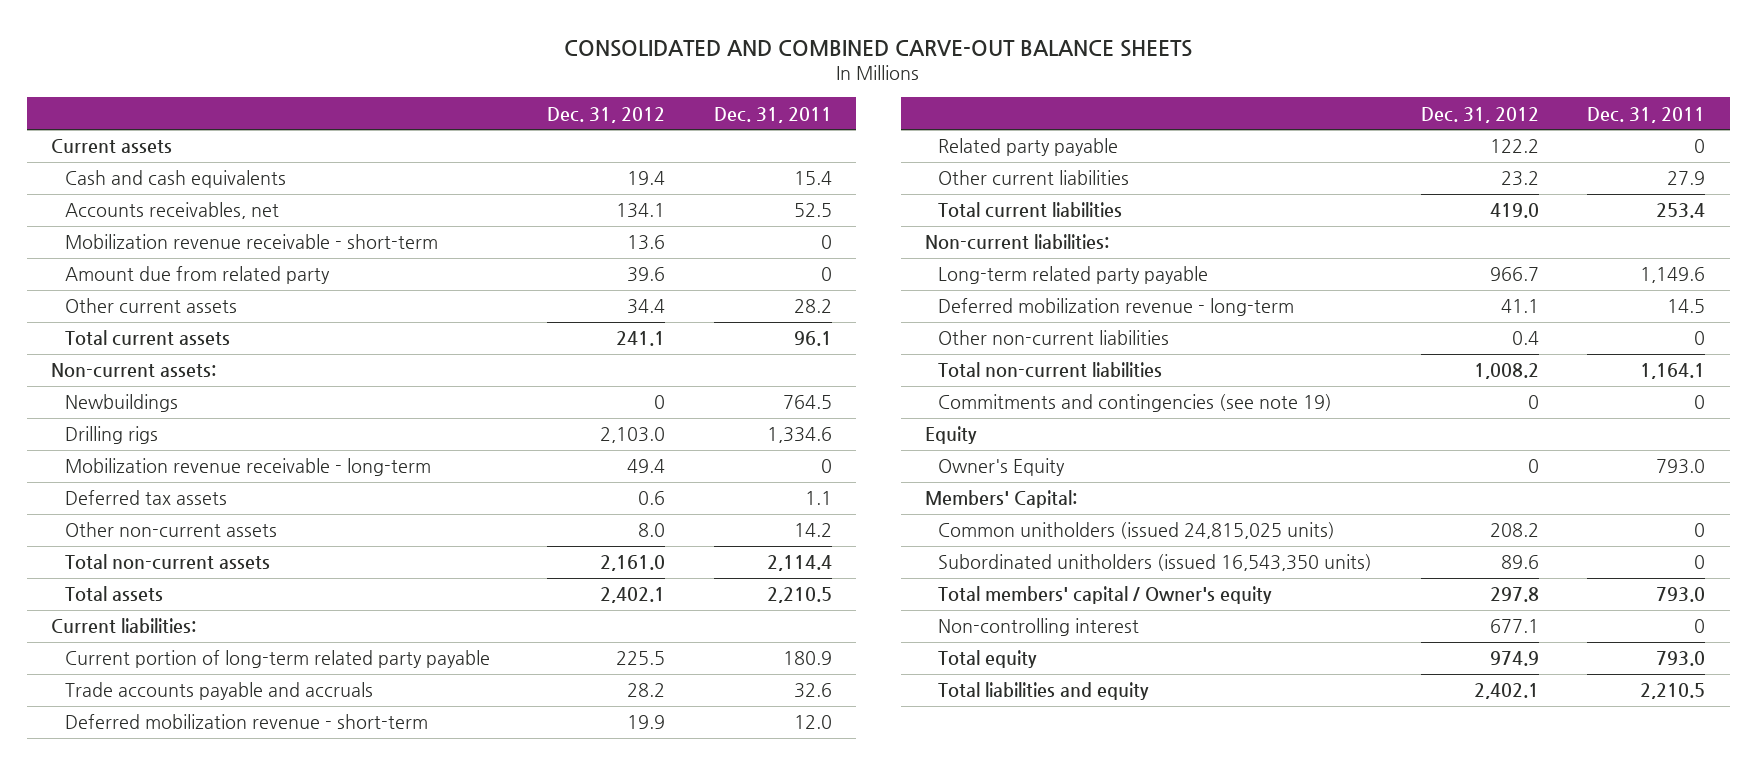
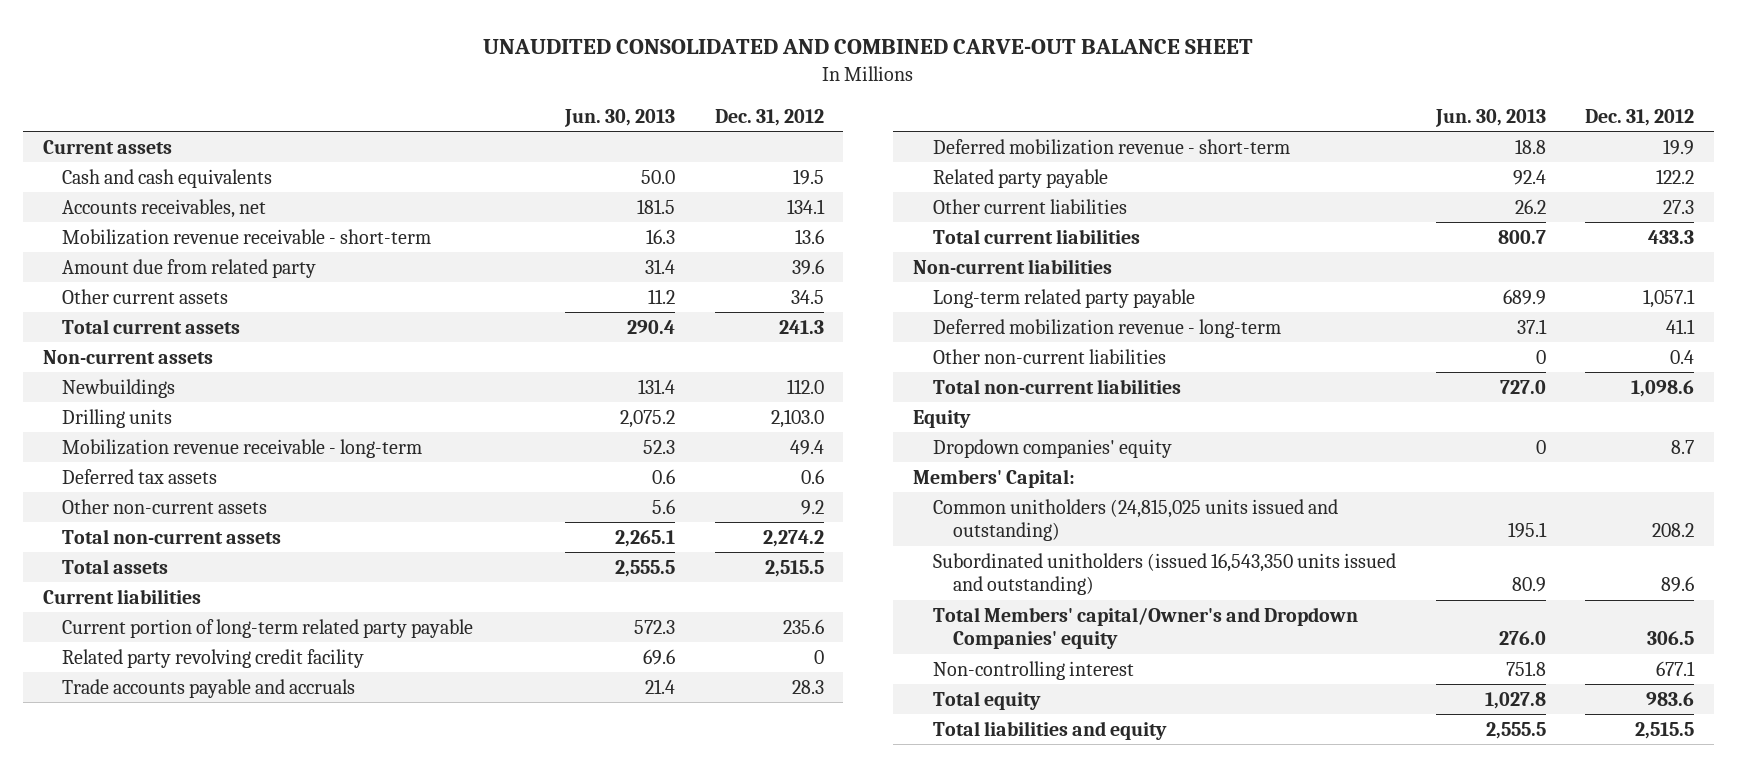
- CONSOLIDATED AND COMBINED CARVE-OUT BALANCE SHEETS
+ UNAUDITED CONSOLIDATED AND COMBINED CARVE-OUT BALANCE SHEET
- | Dec. 31, 2012 | Dec. 31, 2011
+ | Jun. 30, 2013 | Dec. 31, 2012
- Cash and cash equivalents | 19.4 | 15.4
+ Cash and cash equivalents | 50.0 | 19.5
- Other current assets | 34.4 | 28.2
- Total current assets | 241.1 | 96.1
- Non-current assets:
- Newbuildings | 0 | 764.5
- Drilling rigs | 2,103.0 | 1,334.6
+ Other current assets | 11.2 | 34.5
+ Total current assets | 290.4 | 241.3
+ Non-current assets
+ Newbuildings | 131.4 | 112.0
+ Drilling units | 2,075.2 | 2,103.0
- Other non-current assets | 8.0 | 14.2
- Total non-current assets | 2,161.0 | 2,114.4
- Total assets | 2,402.1 | 2,210.5
- Current liabilities:
- Current portion of long-term related party payable | 225.5 | 180.9
- Trade accounts payable and accruals | 28.2 | 32.6
+ Other non-current assets | 5.6 | 9.2
+ Total non-current assets | 2,265.1 | 2,274.2
+ Total assets | 2,555.5 | 2,515.5
+ Current liabilities
+ Current portion of long-term related party payable | 572.3 | 235.6
+ Related party revolving credit facility | 69.6 | 0
+ Trade accounts payable and accruals | 21.4 | 28.3
- Other current liabilities | 23.2 | 27.9
- Total current liabilities | 419.0 | 253.4
- Non-current liabilities:
- Long-term related party payable | 966.7 | 1,149.6
+ Other current liabilities | 26.2 | 27.3
+ Total current liabilities | 800.7 | 433.3
+ Non-current liabilities
+ Long-term related party payable | 689.9 | 1,057.1
- Total non-current liabilities | 1,008.2 | 1,164.1
- Commitments and contingencies (see note 19) | 0 | 0
+ Total non-current liabilities | 727.0 | 1,098.6
- Owner's Equity | 0 | 793.0
+ Dropdown companies' equity | 0 | 8.7
- Common unitholders (issued 24,815,025 units) | 208.2 | 0
- Subordinated unitholders (issued 16,543,350 units) | 89.6 | 0
- Total members' capital / Owner's equity | 297.8 | 793.0
+ Common unitholders (24,815,025 units issued and outstanding) | 195.1 | 208.2
+ Subordinated unitholders (issued 16,543,350 units issued and outstanding) | 80.9 | 89.6
+ Total Members' capital/Owner's and Dropdown Companies' equity | 276.0 | 306.5
- Total equity | 974.9 | 793.0
- Total liabilities and equity | 2,402.1 | 2,210.5
+ Total equity | 1,027.8 | 983.6
+ Total liabilities and equity | 2,555.5 | 2,515.5

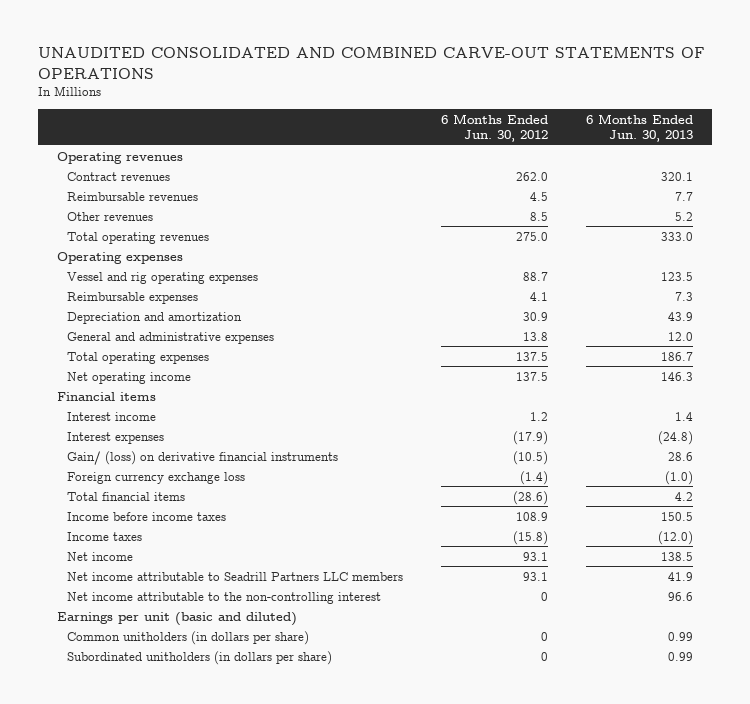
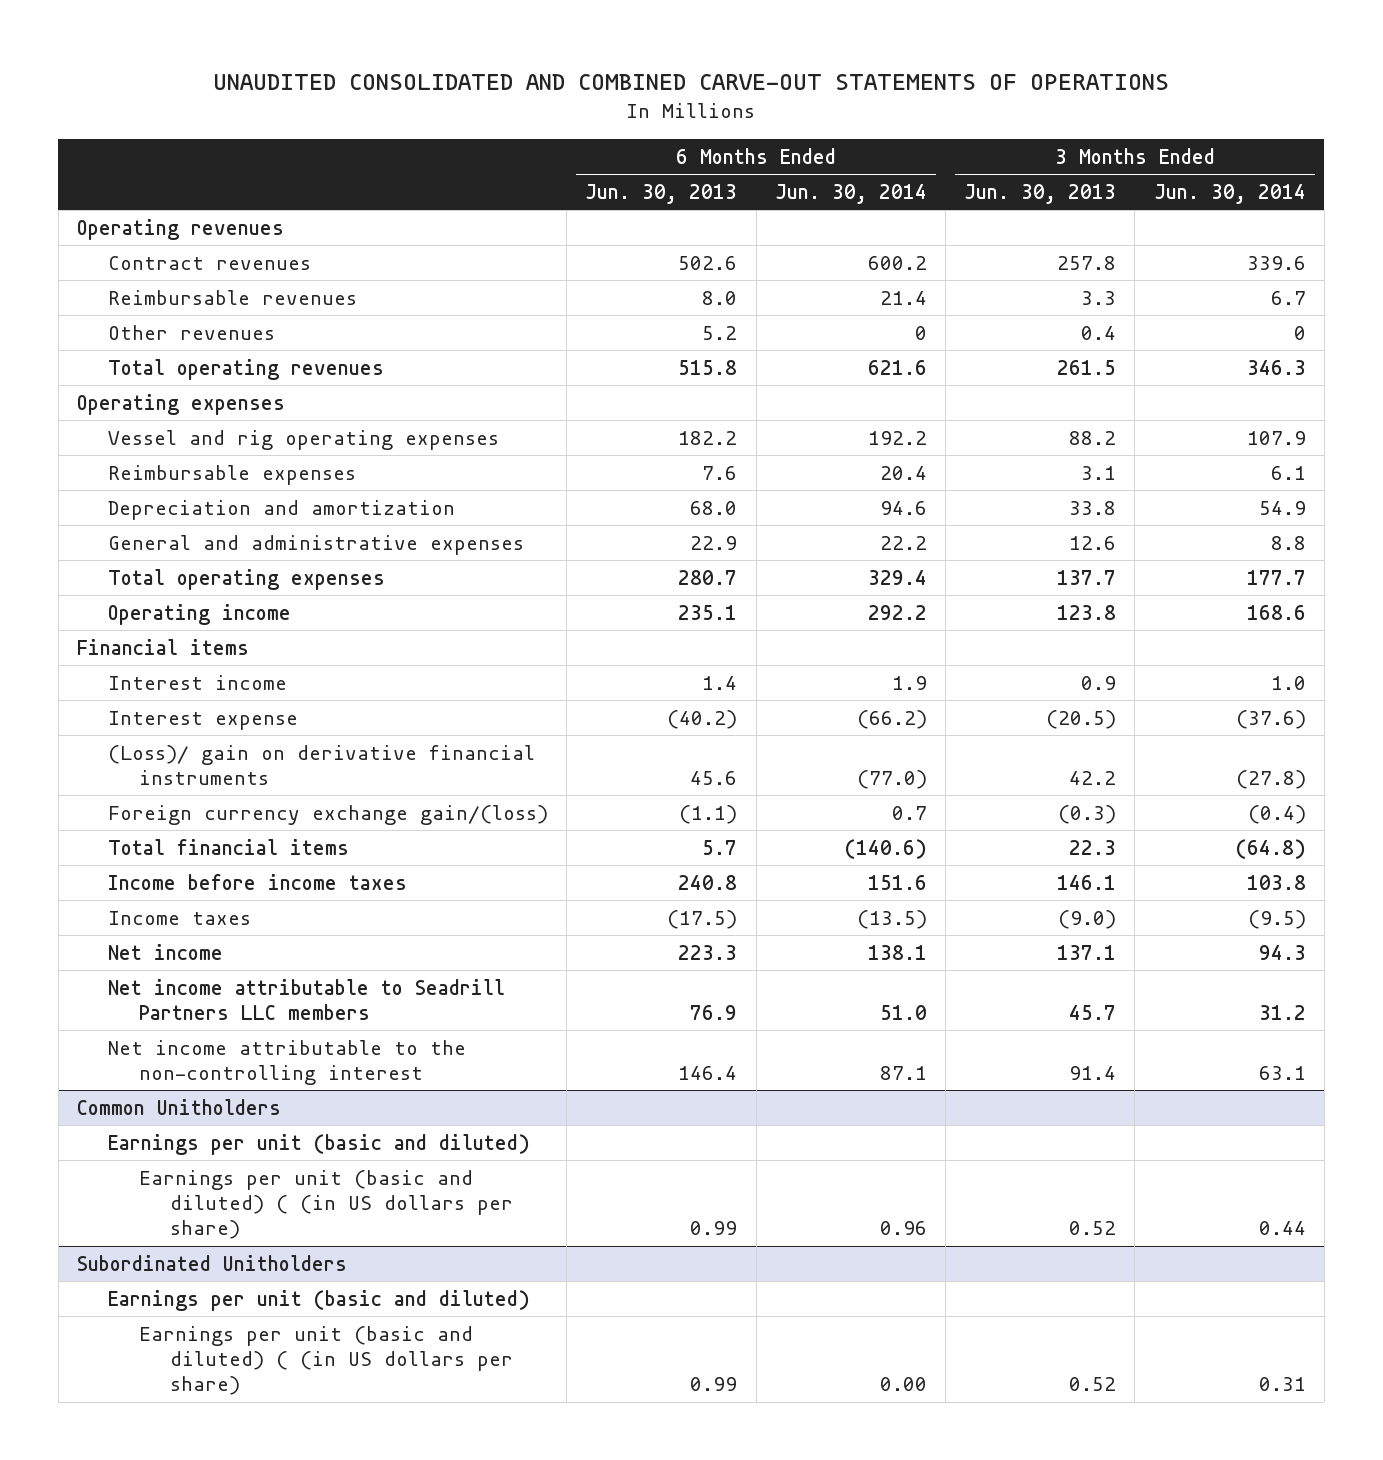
- | 6 Months Ended Jun. 30, 2012 | 6 Months Ended Jun. 30, 2013
+ | 6 Months Ended Jun. 30, 2013 | 6 Months Ended Jun. 30, 2014 | 3 Months Ended Jun. 30, 2013 | 3 Months Ended Jun. 30, 2014
- Contract revenues | 262.0 | 320.1
- Reimbursable revenues | 4.5 | 7.7
+ Contract revenues | 502.6 | 600.2 | 257.8 | 339.6
+ Reimbursable revenues | 8.0 | 21.4 | 3.3 | 6.7
- Total operating revenues | 275.0 | 333.0
+ Total operating revenues | 515.8 | 621.6 | 261.5 | 346.3
- Vessel and rig operating expenses | 88.7 | 123.5
- Reimbursable expenses | 4.1 | 7.3
- Depreciation and amortization | 30.9 | 43.9
- General and administrative expenses | 13.8 | 12.0
- Total operating expenses | 137.5 | 186.7
- Net operating income | 137.5 | 146.3
+ Vessel and rig operating expenses | 182.2 | 192.2 | 88.2 | 107.9
+ Reimbursable expenses | 7.6 | 20.4 | 3.1 | 6.1
+ Depreciation and amortization | 68.0 | 94.6 | 33.8 | 54.9
+ General and administrative expenses | 22.9 | 22.2 | 12.6 | 8.8
+ Total operating expenses | 280.7 | 329.4 | 137.7 | 177.7
+ Operating income | 235.1 | 292.2 | 123.8 | 168.6
- Interest expenses | (17.9) | (24.8)
- Gain/ (loss) on derivative financial instruments | (10.5) | 28.6
- Foreign currency exchange loss | (1.4) | (1.0)
- Total financial items | (28.6) | 4.2
- Income before income taxes | 108.9 | 150.5
- Income taxes | (15.8) | (12.0)
- Net income | 93.1 | 138.5
- Net income attributable to Seadrill Partners LLC members | 93.1 | 41.9
- Net income attributable to the non-controlling interest | 0 | 96.6
+ Interest expense | (40.2) | (66.2) | (20.5) | (37.6)
+ (Loss)/ gain on derivative financial instruments | 45.6 | (77.0) | 42.2 | (27.8)
+ Foreign currency exchange gain/(loss) | (1.1) | 0.7 | (0.3) | (0.4)
+ Total financial items | 5.7 | (140.6) | 22.3 | (64.8)
+ Income before income taxes | 240.8 | 151.6 | 146.1 | 103.8
+ Income taxes | (17.5) | (13.5) | (9.0) | (9.5)
+ Net income | 223.3 | 138.1 | 137.1 | 94.3
+ Net income attributable to Seadrill Partners LLC members | 76.9 | 51.0 | 45.7 | 31.2
+ Net income attributable to the non-controlling interest | 146.4 | 87.1 | 91.4 | 63.1
+ Common Unitholders
- Common unitholders (in dollars per share) | 0 | 0.99
- Subordinated unitholders (in dollars per share) | 0 | 0.99
+ Earnings per unit (basic and diluted) ( (in US dollars per share) | 0.99 | 0.96 | 0.52 | 0.44
+ Subordinated Unitholders
+ Earnings per unit (basic and diluted)
+ Earnings per unit (basic and diluted) ( (in US dollars per share) | 0.99 | 0.00 | 0.52 | 0.31

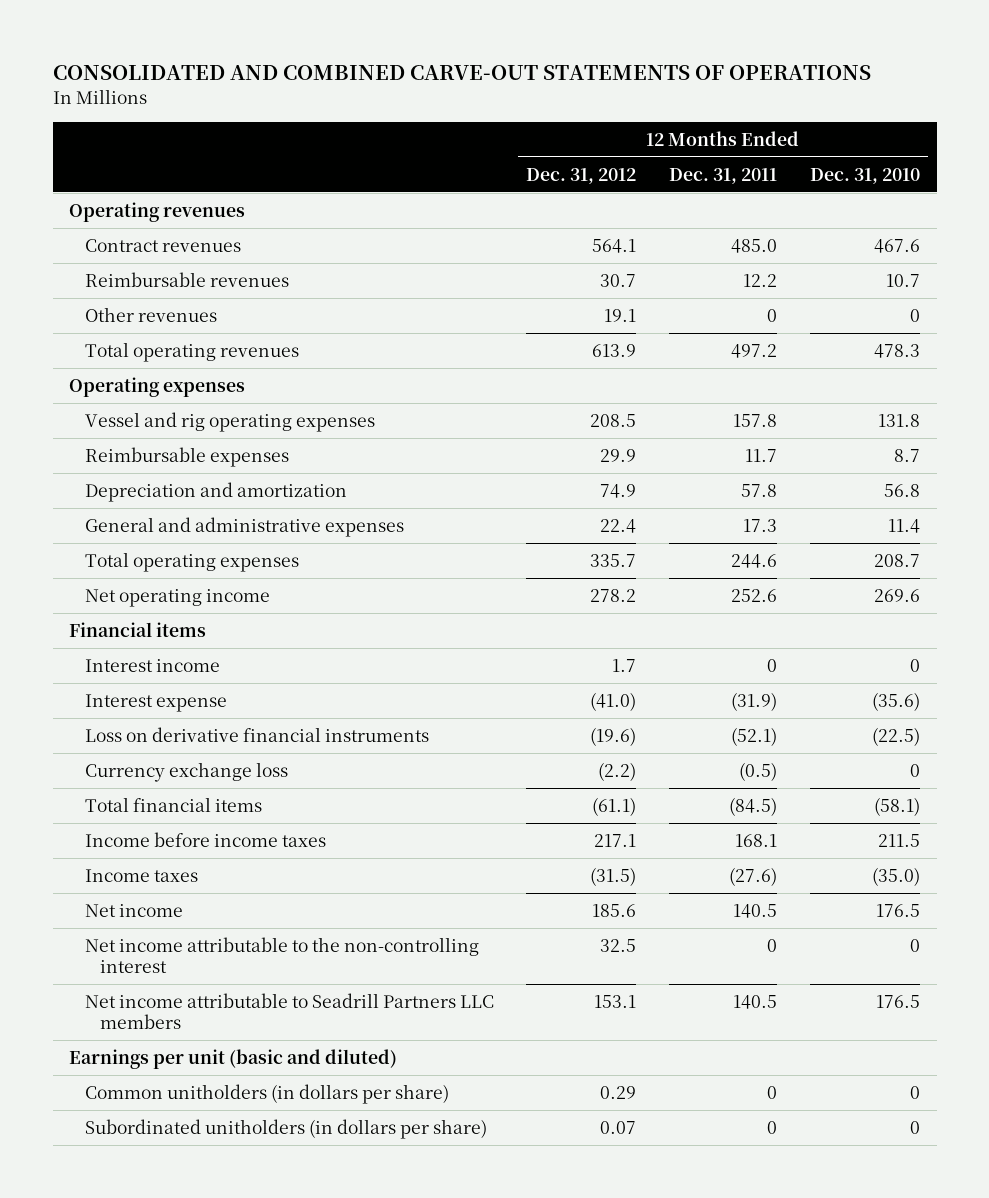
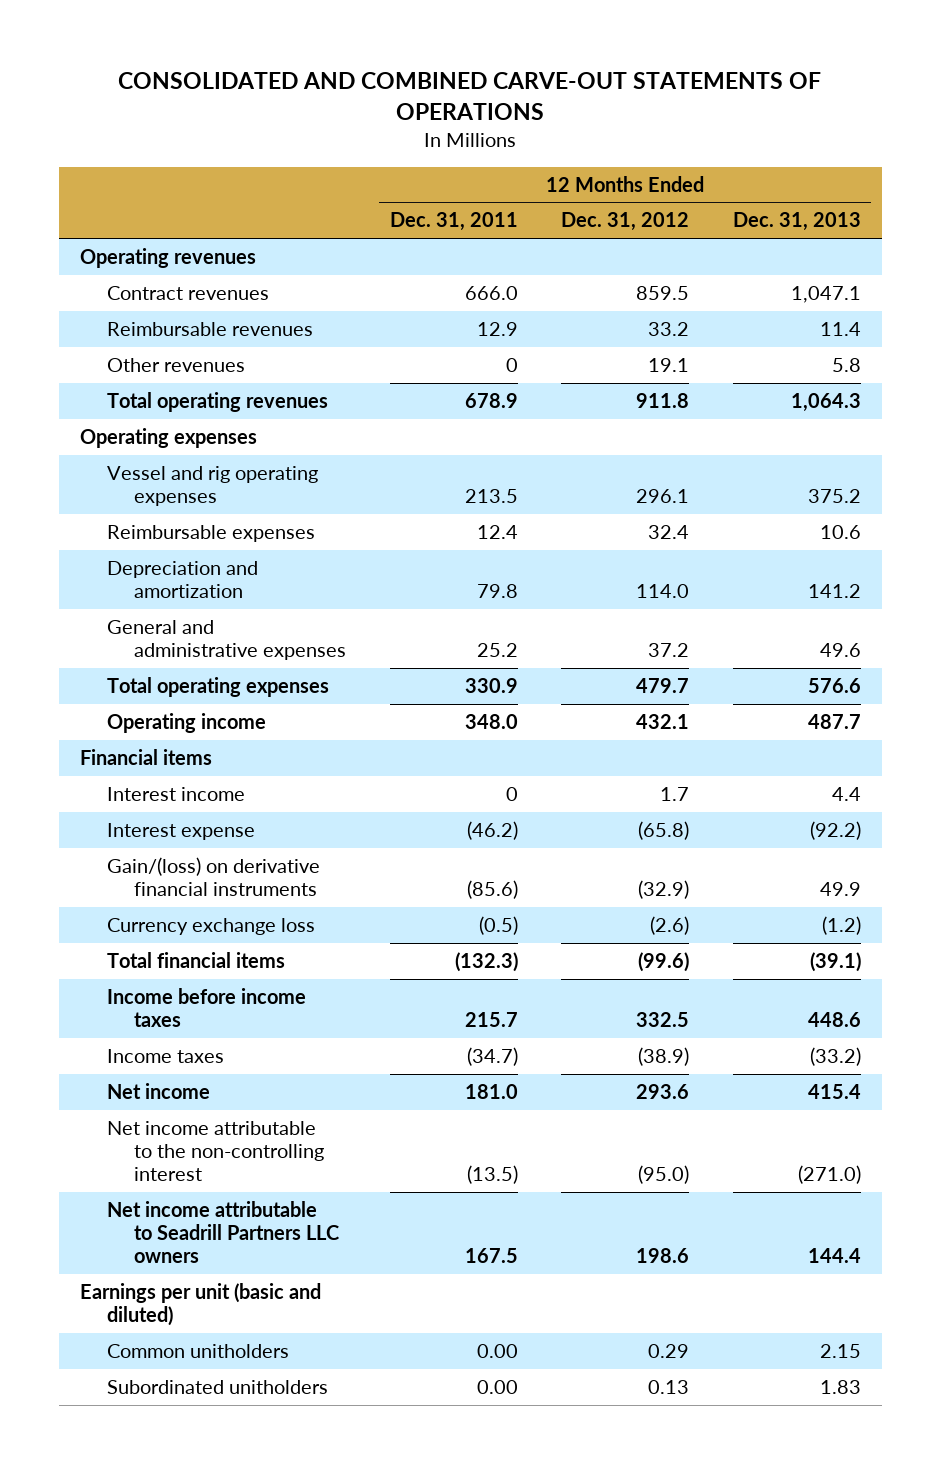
- | 12 Months Ended Dec. 31, 2012 | 12 Months Ended Dec. 31, 2011 | 12 Months Ended Dec. 31, 2010
+ | 12 Months Ended Dec. 31, 2011 | 12 Months Ended Dec. 31, 2012 | 12 Months Ended Dec. 31, 2013
- Contract revenues | 564.1 | 485.0 | 467.6
- Reimbursable revenues | 30.7 | 12.2 | 10.7
+ Contract revenues | 666.0 | 859.5 | 1,047.1
+ Reimbursable revenues | 12.9 | 33.2 | 11.4
- Total operating revenues | 613.9 | 497.2 | 478.3
+ Total operating revenues | 678.9 | 911.8 | 1,064.3
- Vessel and rig operating expenses | 208.5 | 157.8 | 131.8
- Reimbursable expenses | 29.9 | 11.7 | 8.7
- Depreciation and amortization | 74.9 | 57.8 | 56.8
- General and administrative expenses | 22.4 | 17.3 | 11.4
- Total operating expenses | 335.7 | 244.6 | 208.7
- Net operating income | 278.2 | 252.6 | 269.6
+ Vessel and rig operating expenses | 213.5 | 296.1 | 375.2
+ Reimbursable expenses | 12.4 | 32.4 | 10.6
+ Depreciation and amortization | 79.8 | 114.0 | 141.2
+ General and administrative expenses | 25.2 | 37.2 | 49.6
+ Total operating expenses | 330.9 | 479.7 | 576.6
+ Operating income | 348.0 | 432.1 | 487.7
- Interest expense | (41.0) | (31.9) | (35.6)
- Loss on derivative financial instruments | (19.6) | (52.1) | (22.5)
- Currency exchange loss | (2.2) | (0.5) | 0
- Total financial items | (61.1) | (84.5) | (58.1)
- Income before income taxes | 217.1 | 168.1 | 211.5
- Income taxes | (31.5) | (27.6) | (35.0)
- Net income | 185.6 | 140.5 | 176.5
- Net income attributable to the non-controlling interest | 32.5 | 0 | 0
- Net income attributable to Seadrill Partners LLC members | 153.1 | 140.5 | 176.5
+ Interest expense | (46.2) | (65.8) | (92.2)
+ Gain/(loss) on derivative financial instruments | (85.6) | (32.9) | 49.9
+ Currency exchange loss | (0.5) | (2.6) | (1.2)
+ Total financial items | (132.3) | (99.6) | (39.1)
+ Income before income taxes | 215.7 | 332.5 | 448.6
+ Income taxes | (34.7) | (38.9) | (33.2)
+ Net income | 181.0 | 293.6 | 415.4
+ Net income attributable to the non-controlling interest | (13.5) | (95.0) | (271.0)
+ Net income attributable to Seadrill Partners LLC owners | 167.5 | 198.6 | 144.4
- Common unitholders (in dollars per share) | 0.29 | 0 | 0
- Subordinated unitholders (in dollars per share) | 0.07 | 0 | 0
+ Common unitholders | 0.00 | 0.29 | 2.15
+ Subordinated unitholders | 0.00 | 0.13 | 1.83

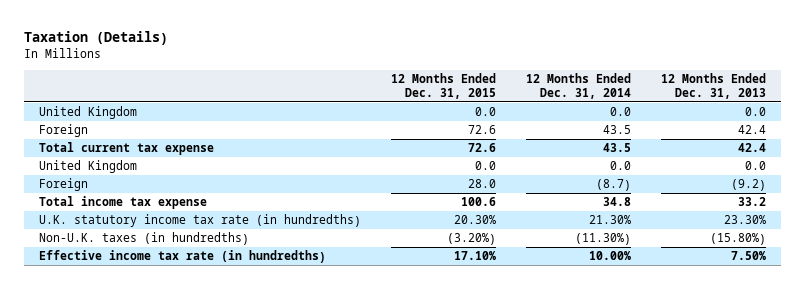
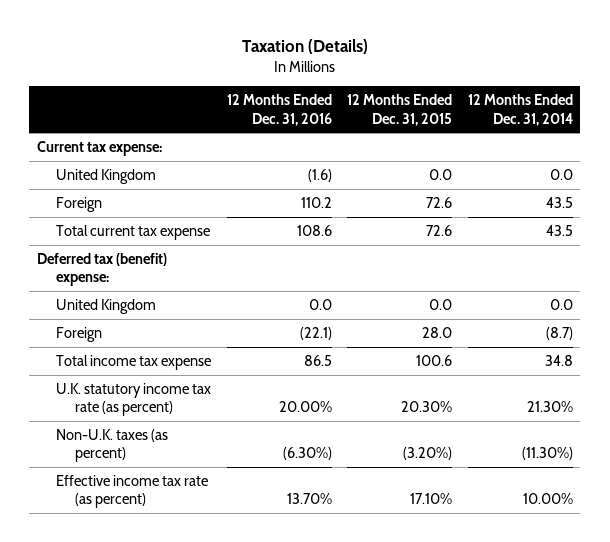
- | 12 Months Ended Dec. 31, 2015 | 12 Months Ended Dec. 31, 2014 | 12 Months Ended Dec. 31, 2013
+ | 12 Months Ended Dec. 31, 2016 | 12 Months Ended Dec. 31, 2015 | 12 Months Ended Dec. 31, 2014
+ Current tax expense:
+ Deferred tax (benefit) expense:
- U.K. statutory income tax rate (in hundredths) | 20.30% | 21.30% | 23.30%
- Non-U.K. taxes (in hundredths) | (3.20%) | (11.30%) | (15.80%)
- Effective income tax rate (in hundredths) | 17.10% | 10.00% | 7.50%
+ U.K. statutory income tax rate (as percent) | 20.00% | 20.30% | 21.30%
+ Non-U.K. taxes (as percent) | (6.30%) | (3.20%) | (11.30%)
+ Effective income tax rate (as percent) | 13.70% | 17.10% | 10.00%

